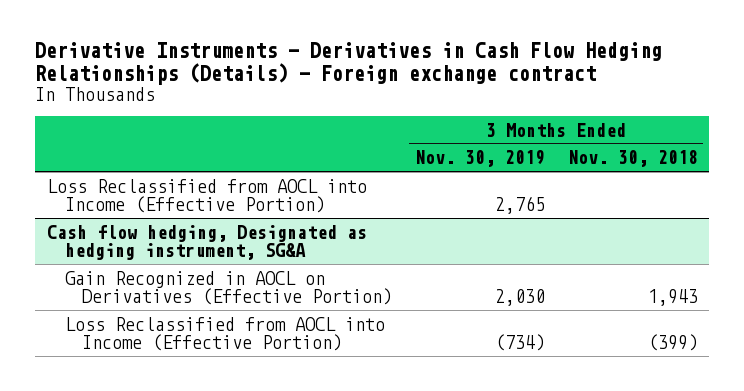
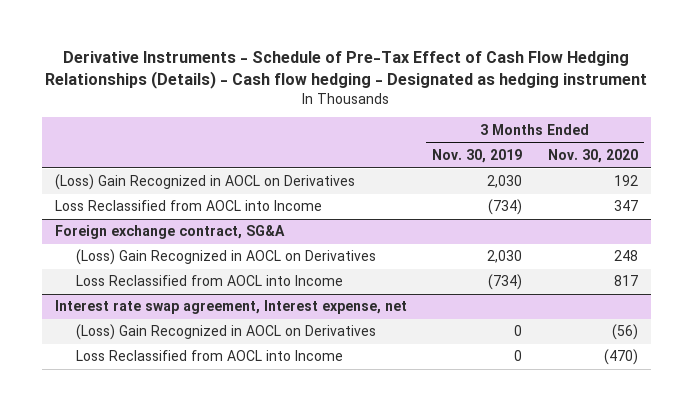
- Derivative Instruments - Derivatives in Cash Flow Hedging Relationships (Details) - Foreign exchange contract
+ Derivative Instruments - Schedule of Pre-Tax Effect of Cash Flow Hedging Relationships (Details) - Cash flow hedging - Designated as hedging instrument
- | 3 Months Ended Nov. 30, 2019 | 3 Months Ended Nov. 30, 2018
+ | 3 Months Ended Nov. 30, 2019 | 3 Months Ended Nov. 30, 2020
- Loss Reclassified from AOCL into Income (Effective Portion) | 2,765 |
- Cash flow hedging, Designated as hedging instrument, SG&A
- Gain Recognized in AOCL on Derivatives (Effective Portion) | 2,030 | 1,943
- Loss Reclassified from AOCL into Income (Effective Portion) | (734) | (399)
+ (Loss) Gain Recognized in AOCL on Derivatives | 2,030 | 192
+ Loss Reclassified from AOCL into Income | (734) | 347
+ Foreign exchange contract, SG&A
+ (Loss) Gain Recognized in AOCL on Derivatives | 2,030 | 248
+ Loss Reclassified from AOCL into Income | (734) | 817
+ Interest rate swap agreement, Interest expense, net
+ (Loss) Gain Recognized in AOCL on Derivatives | 0 | (56)
+ Loss Reclassified from AOCL into Income | 0 | (470)

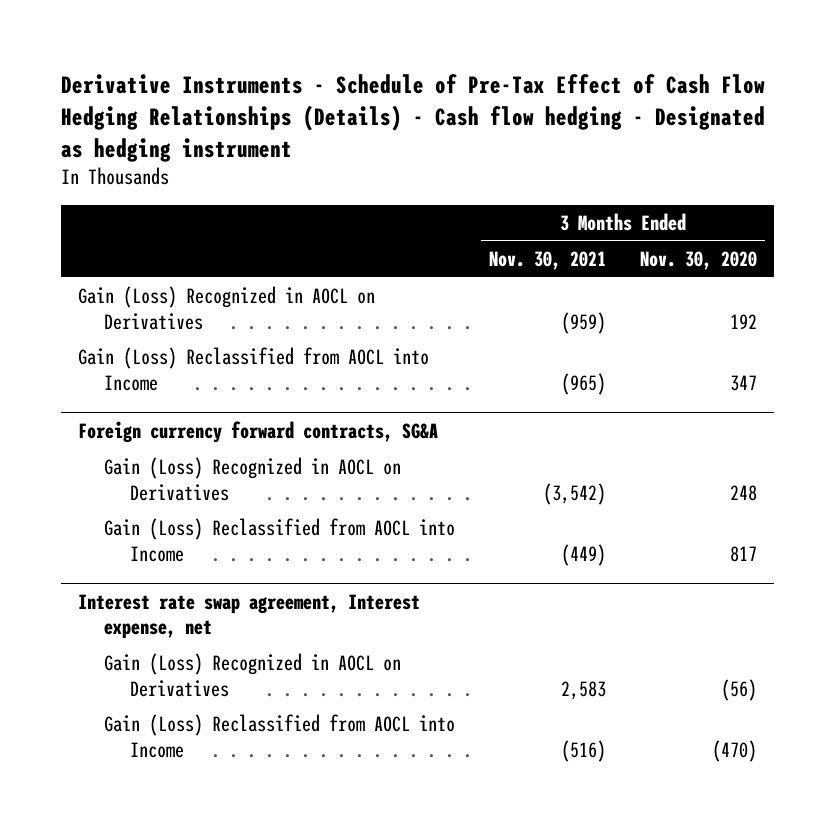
- | 3 Months Ended Nov. 30, 2019 | 3 Months Ended Nov. 30, 2020
+ | 3 Months Ended Nov. 30, 2021 | 3 Months Ended Nov. 30, 2020
- (Loss) Gain Recognized in AOCL on Derivatives | 2,030 | 192
- Loss Reclassified from AOCL into Income | (734) | 347
- Foreign exchange contract, SG&A
- (Loss) Gain Recognized in AOCL on Derivatives | 2,030 | 248
- Loss Reclassified from AOCL into Income | (734) | 817
+ Gain (Loss) Recognized in AOCL on Derivatives | (959) | 192
+ Gain (Loss) Reclassified from AOCL into Income | (965) | 347
+ Foreign currency forward contracts, SG&A
+ Gain (Loss) Recognized in AOCL on Derivatives | (3,542) | 248
+ Gain (Loss) Reclassified from AOCL into Income | (449) | 817
@ Interest rate swap agreement, Interest expense, net
- (Loss) Gain Recognized in AOCL on Derivatives | 0 | (56)
- Loss Reclassified from AOCL into Income | 0 | (470)
+ Gain (Loss) Recognized in AOCL on Derivatives | 2,583 | (56)
+ Gain (Loss) Reclassified from AOCL into Income | (516) | (470)

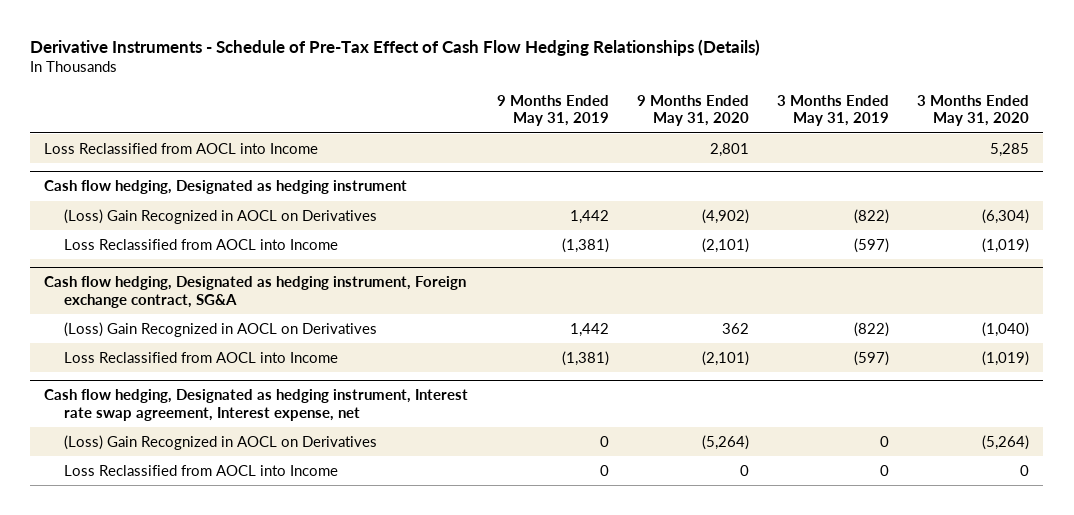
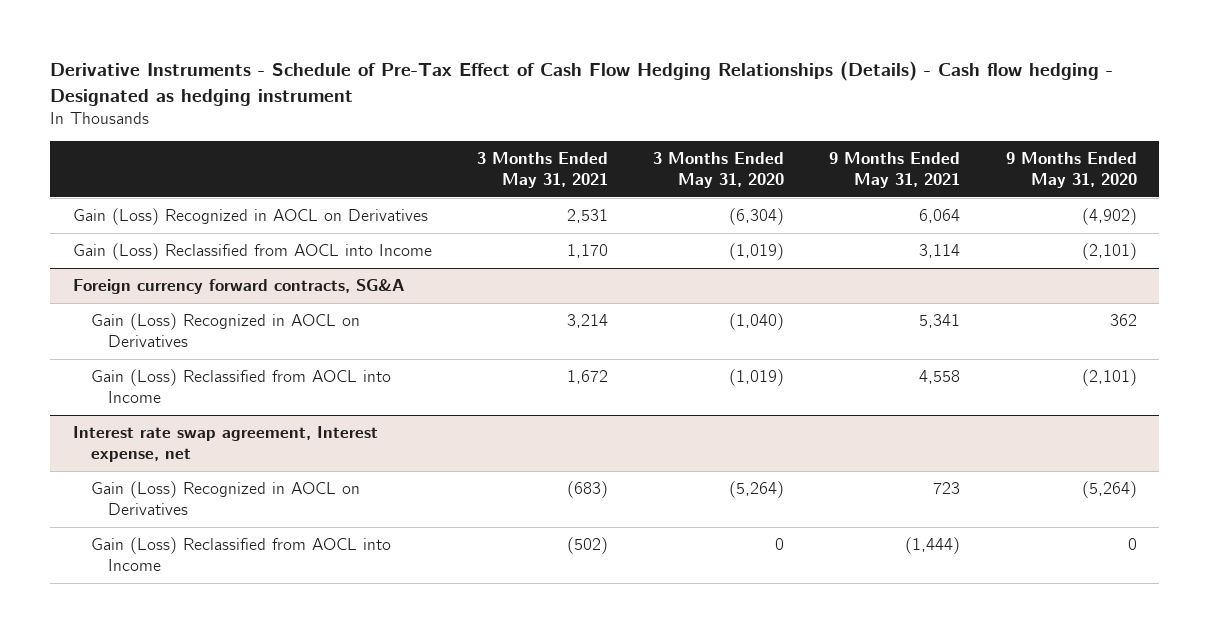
- Derivative Instruments - Schedule of Pre-Tax Effect of Cash Flow Hedging Relationships (Details)
+ Derivative Instruments - Schedule of Pre-Tax Effect of Cash Flow Hedging Relationships (Details) - Cash flow hedging - Designated as hedging instrument
- | 9 Months Ended May 31, 2019 | 9 Months Ended May 31, 2020 | 3 Months Ended May 31, 2019 | 3 Months Ended May 31, 2020
+ | 3 Months Ended May 31, 2021 | 3 Months Ended May 31, 2020 | 9 Months Ended May 31, 2021 | 9 Months Ended May 31, 2020
- Loss Reclassified from AOCL into Income | | 2,801 | | 5,285
- Cash flow hedging, Designated as hedging instrument
- (Loss) Gain Recognized in AOCL on Derivatives | 1,442 | (4,902) | (822) | (6,304)
- Loss Reclassified from AOCL into Income | (1,381) | (2,101) | (597) | (1,019)
- Cash flow hedging, Designated as hedging instrument, Foreign exchange contract, SG&A
- (Loss) Gain Recognized in AOCL on Derivatives | 1,442 | 362 | (822) | (1,040)
- Loss Reclassified from AOCL into Income | (1,381) | (2,101) | (597) | (1,019)
- Cash flow hedging, Designated as hedging instrument, Interest rate swap agreement, Interest expense, net
- (Loss) Gain Recognized in AOCL on Derivatives | 0 | (5,264) | 0 | (5,264)
- Loss Reclassified from AOCL into Income | 0 | 0 | 0 | 0
+ Gain (Loss) Recognized in AOCL on Derivatives | 2,531 | (6,304) | 6,064 | (4,902)
+ Gain (Loss) Reclassified from AOCL into Income | 1,170 | (1,019) | 3,114 | (2,101)
+ Foreign currency forward contracts, SG&A
+ Gain (Loss) Recognized in AOCL on Derivatives | 3,214 | (1,040) | 5,341 | 362
+ Gain (Loss) Reclassified from AOCL into Income | 1,672 | (1,019) | 4,558 | (2,101)
+ Interest rate swap agreement, Interest expense, net
+ Gain (Loss) Recognized in AOCL on Derivatives | (683) | (5,264) | 723 | (5,264)
+ Gain (Loss) Reclassified from AOCL into Income | (502) | 0 | (1,444) | 0

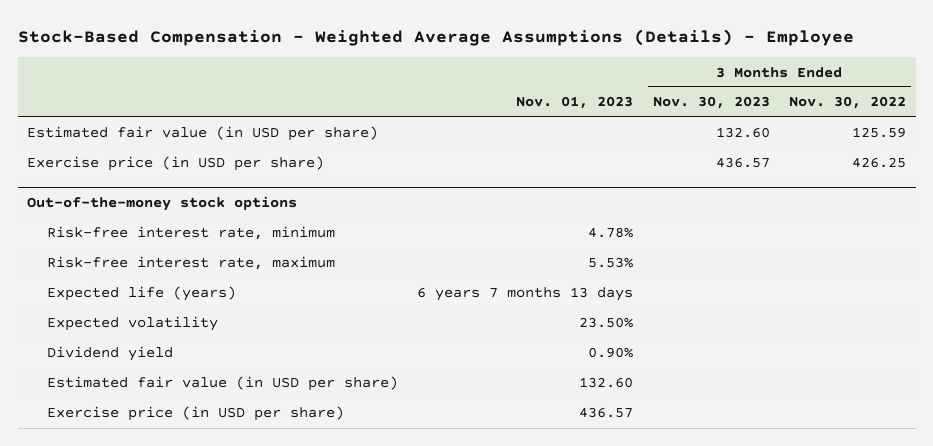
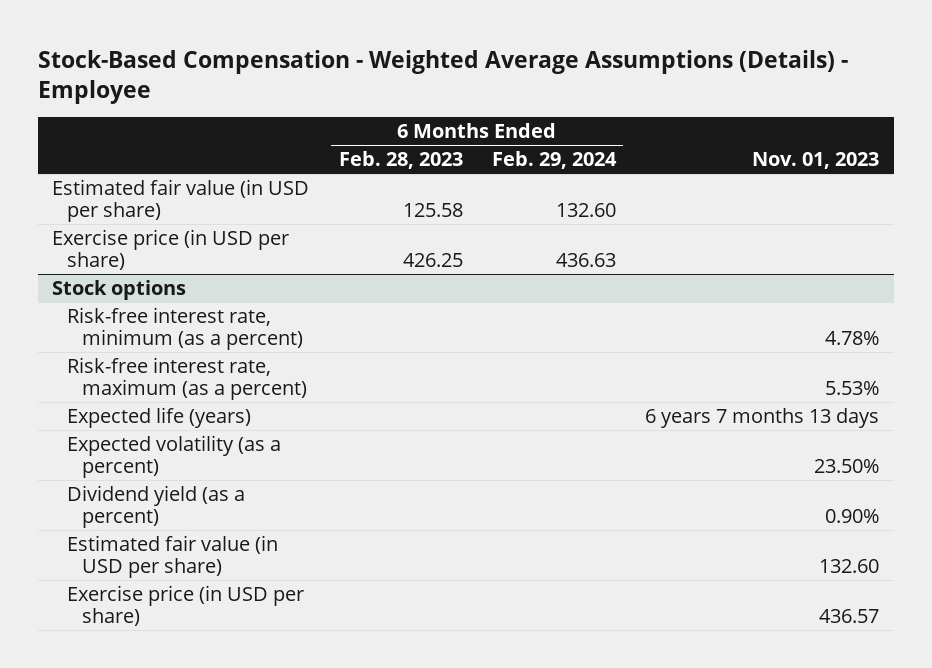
- | Nov. 01, 2023 | 3 Months Ended Nov. 30, 2023 | 3 Months Ended Nov. 30, 2022
+ | 6 Months Ended Feb. 28, 2023 | 6 Months Ended Feb. 29, 2024 | Nov. 01, 2023
- Out-of-the-money stock options
- Risk-free interest rate, minimum | 4.78% | |
- Risk-free interest rate, maximum | 5.53% | |
+ Stock options
+ Risk-free interest rate, minimum (as a percent) | | | 4.78%
+ Risk-free interest rate, maximum (as a percent) | | | 5.53%
- Expected volatility | 23.50% | |
- Dividend yield | 0.90% | |
+ Expected volatility (as a percent) | | | 23.50%
+ Dividend yield (as a percent) | | | 0.90%

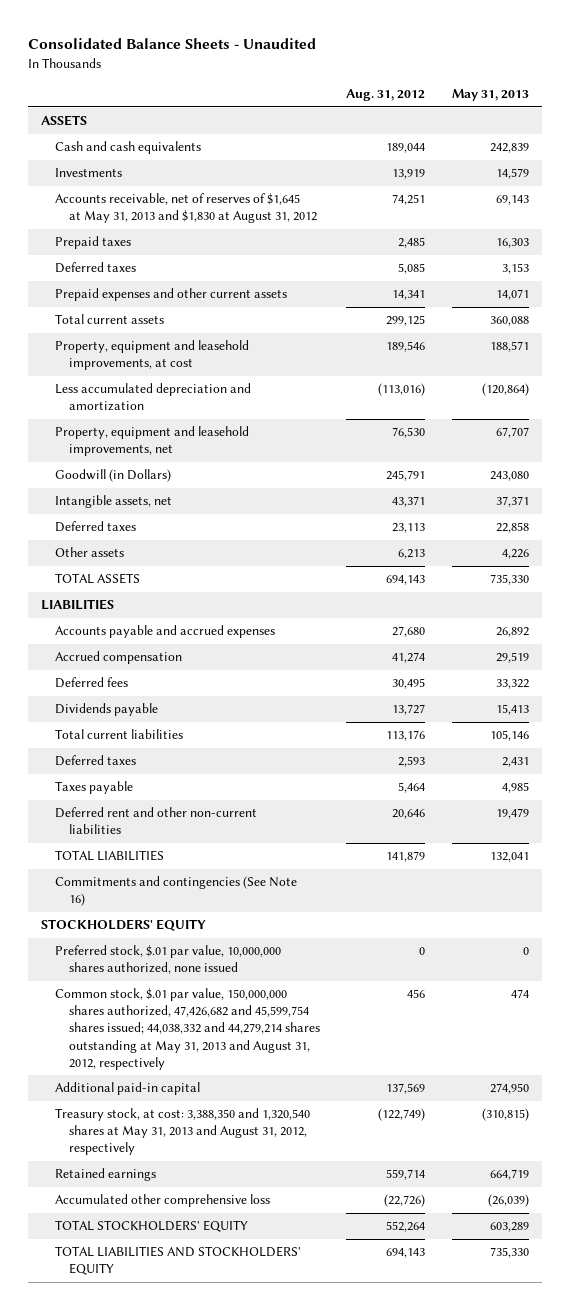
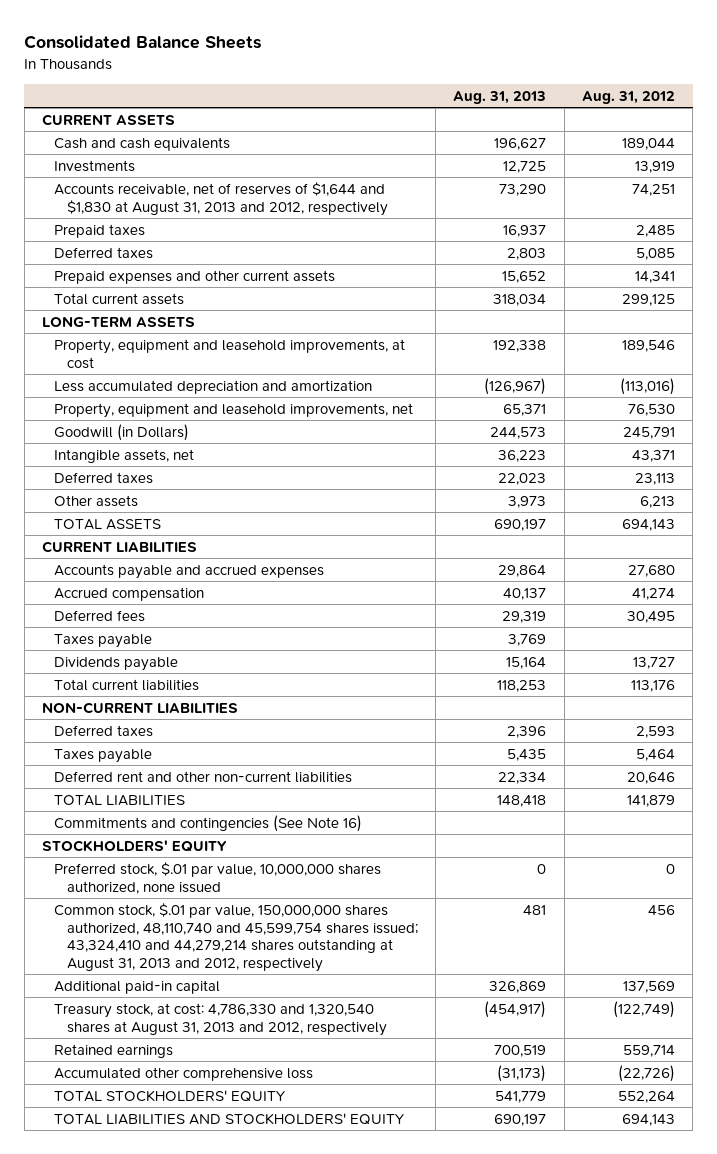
- Consolidated Balance Sheets - Unaudited
+ Consolidated Balance Sheets
- | Aug. 31, 2012 | May 31, 2013
+ | Aug. 31, 2013 | Aug. 31, 2012
- ASSETS
+ CURRENT ASSETS
- Accounts receivable, net of reserves of $1,645 at May 31, 2013 and $1,830 at August 31, 2012 | 74,251 | 69,143
+ Accounts receivable, net of reserves of $1,644 and $1,830 at August 31, 2013 and 2012, respectively | 73,290 | 74,251
+ LONG-TERM ASSETS
- LIABILITIES
+ CURRENT LIABILITIES
+ Taxes payable | 3,769 |
+ NON-CURRENT LIABILITIES
- Common stock, $.01 par value, 150,000,000 shares authorized, 47,426,682 and 45,599,754 shares issued; 44,038,332 and 44,279,214 shares outstanding at May 31, 2013 and August 31, 2012, respectively | 456 | 474
+ Common stock, $.01 par value, 150,000,000 shares authorized, 48,110,740 and 45,599,754 shares issued; 43,324,410 and 44,279,214 shares outstanding at August 31, 2013 and 2012, respectively | 481 | 456
- Treasury stock, at cost: 3,388,350 and 1,320,540 shares at May 31, 2013 and August 31, 2012, respectively | (122,749) | (310,815)
+ Treasury stock, at cost: 4,786,330 and 1,320,540 shares at August 31, 2013 and 2012, respectively | (454,917) | (122,749)

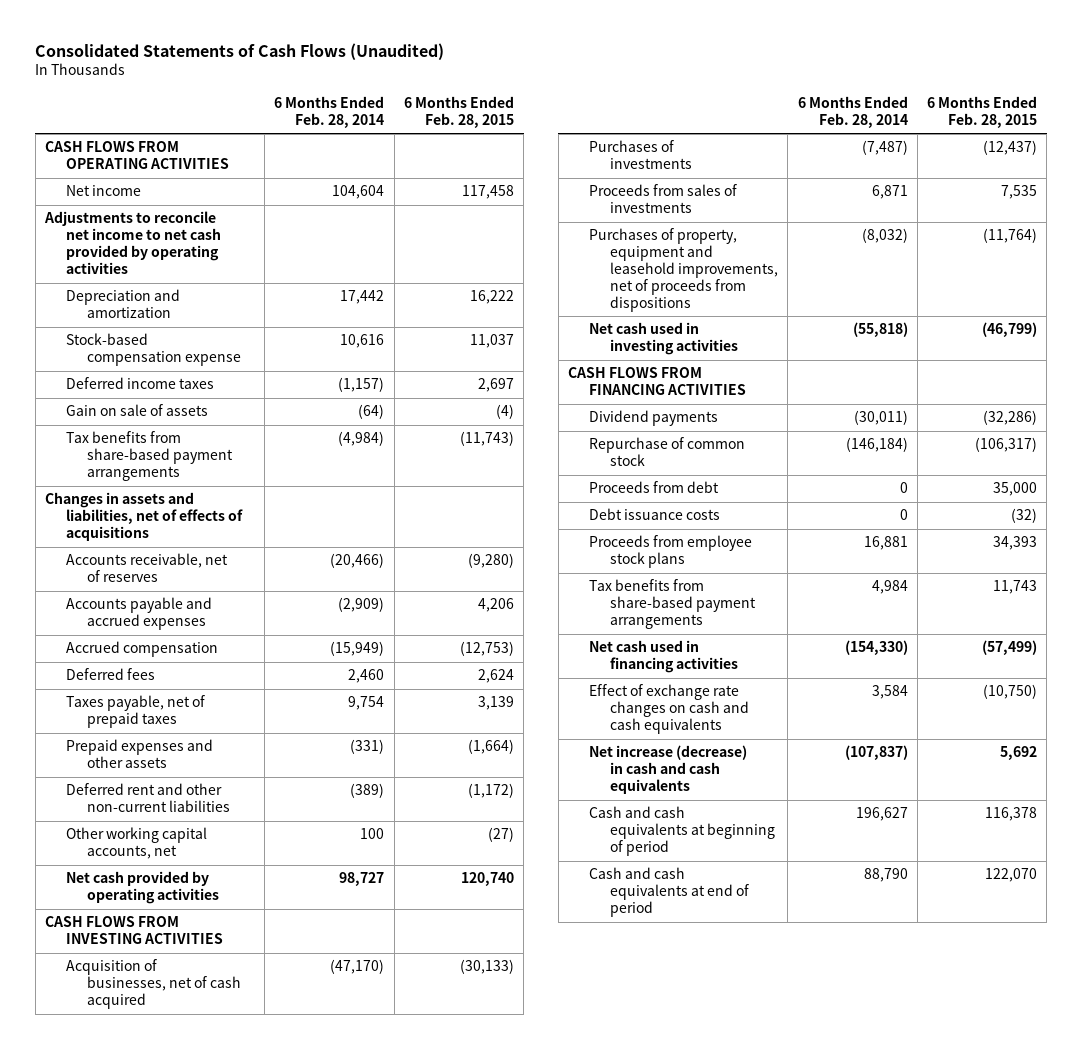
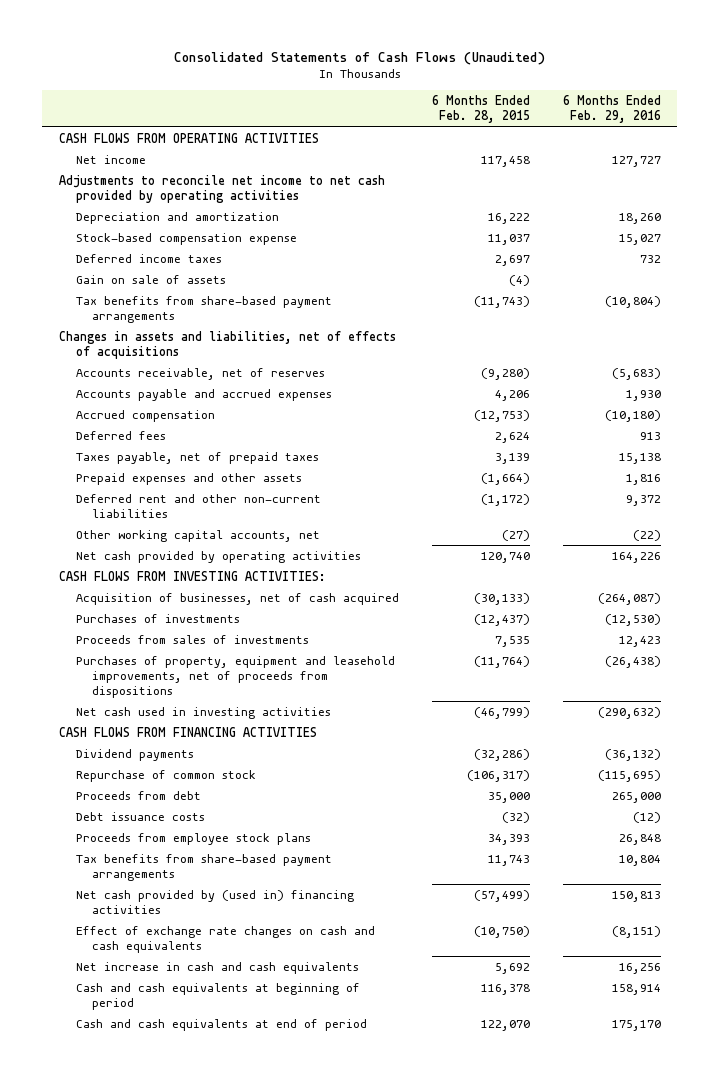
- | 6 Months Ended Feb. 28, 2014 | 6 Months Ended Feb. 28, 2015
+ | 6 Months Ended Feb. 28, 2015 | 6 Months Ended Feb. 29, 2016
- CASH FLOWS FROM INVESTING ACTIVITIES
+ CASH FLOWS FROM INVESTING ACTIVITIES:
- Net cash used in financing activities | (154,330) | (57,499)
+ Net cash provided by (used in) financing activities | (57,499) | 150,813
- Net increase (decrease) in cash and cash equivalents | (107,837) | 5,692
+ Net increase in cash and cash equivalents | 5,692 | 16,256

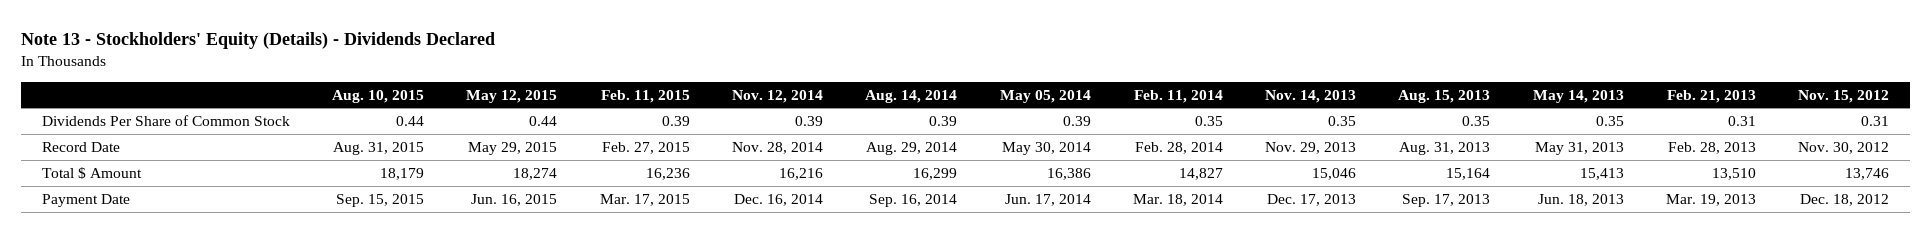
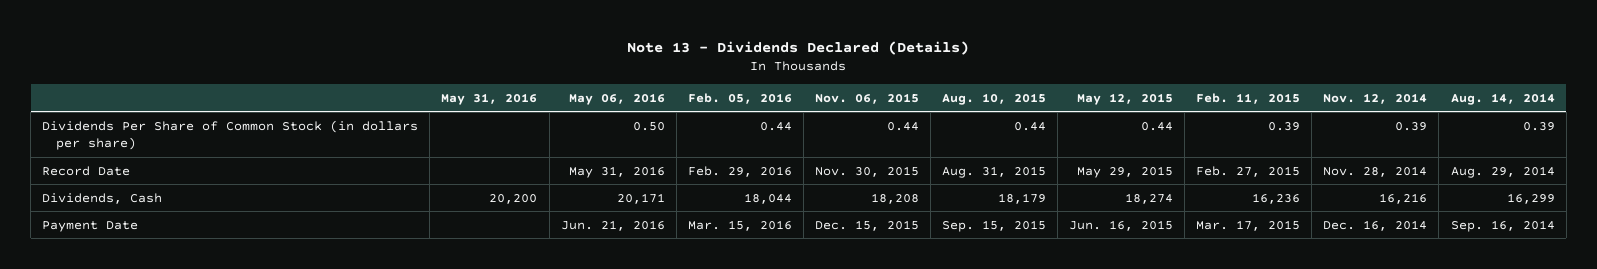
- Note 13 - Stockholders' Equity (Details) - Dividends Declared
+ Note 13 - Dividends Declared (Details)
- | Aug. 10, 2015 | May 12, 2015 | Feb. 11, 2015 | Nov. 12, 2014 | Aug. 14, 2014 | May 05, 2014 | Feb. 11, 2014 | Nov. 14, 2013 | Aug. 15, 2013 | May 14, 2013 | Feb. 21, 2013 | Nov. 15, 2012
+ | May 31, 2016 | May 06, 2016 | Feb. 05, 2016 | Nov. 06, 2015 | Aug. 10, 2015 | May 12, 2015 | Feb. 11, 2015 | Nov. 12, 2014 | Aug. 14, 2014
- Dividends Per Share of Common Stock | 0.44 | 0.44 | 0.39 | 0.39 | 0.39 | 0.39 | 0.35 | 0.35 | 0.35 | 0.35 | 0.31 | 0.31
+ Dividends Per Share of Common Stock (in dollars per share) | | 0.50 | 0.44 | 0.44 | 0.44 | 0.44 | 0.39 | 0.39 | 0.39
- Total $ Amount | 18,179 | 18,274 | 16,236 | 16,216 | 16,299 | 16,386 | 14,827 | 15,046 | 15,164 | 15,413 | 13,510 | 13,746
+ Dividends, Cash | 20,200 | 20,171 | 18,044 | 18,208 | 18,179 | 18,274 | 16,236 | 16,216 | 16,299

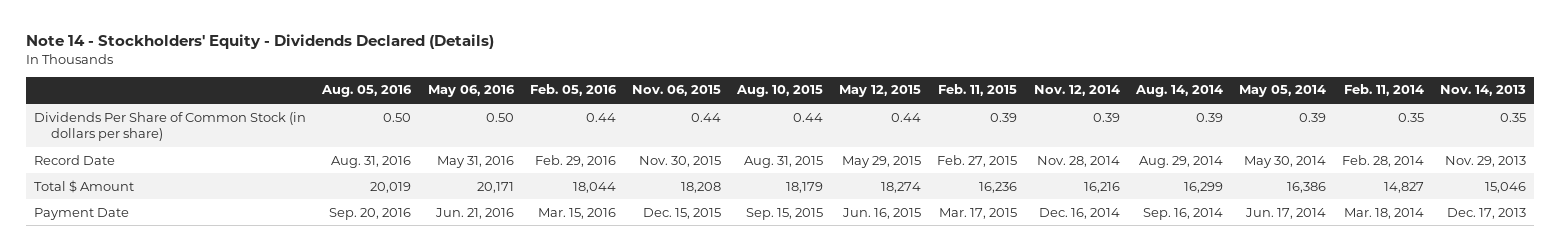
- Note 13 - Dividends Declared (Details)
+ Note 14 - Stockholders' Equity - Dividends Declared (Details)
- | May 31, 2016 | May 06, 2016 | Feb. 05, 2016 | Nov. 06, 2015 | Aug. 10, 2015 | May 12, 2015 | Feb. 11, 2015 | Nov. 12, 2014 | Aug. 14, 2014
+ | Aug. 05, 2016 | May 06, 2016 | Feb. 05, 2016 | Nov. 06, 2015 | Aug. 10, 2015 | May 12, 2015 | Feb. 11, 2015 | Nov. 12, 2014 | Aug. 14, 2014 | May 05, 2014 | Feb. 11, 2014 | Nov. 14, 2013
- Dividends, Cash | 20,200 | 20,171 | 18,044 | 18,208 | 18,179 | 18,274 | 16,236 | 16,216 | 16,299
+ Total $ Amount | 20,019 | 20,171 | 18,044 | 18,208 | 18,179 | 18,274 | 16,236 | 16,216 | 16,299 | 16,386 | 14,827 | 15,046

